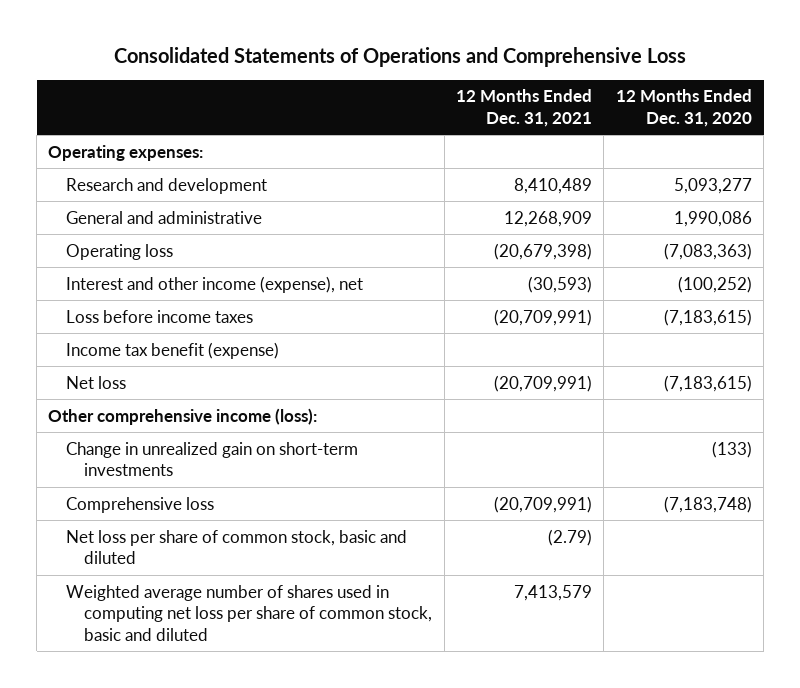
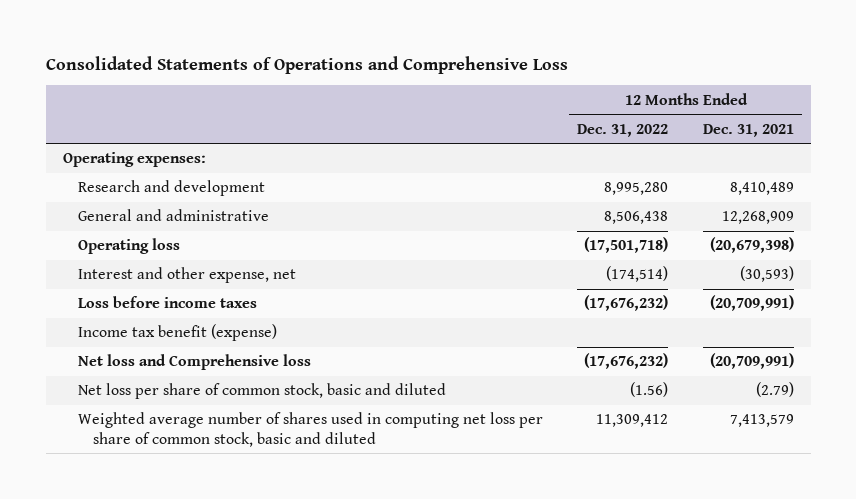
- | 12 Months Ended Dec. 31, 2021 | 12 Months Ended Dec. 31, 2020
+ | 12 Months Ended Dec. 31, 2022 | 12 Months Ended Dec. 31, 2021
- Interest and other income (expense), net | (30,593) | (100,252)
+ Interest and other expense, net | (174,514) | (30,593)
- Net loss | (20,709,991) | (7,183,615)
- Other comprehensive income (loss):
- Change in unrealized gain on short-term investments | | (133)
- Comprehensive loss | (20,709,991) | (7,183,748)
+ Net loss and Comprehensive loss | (17,676,232) | (20,709,991)

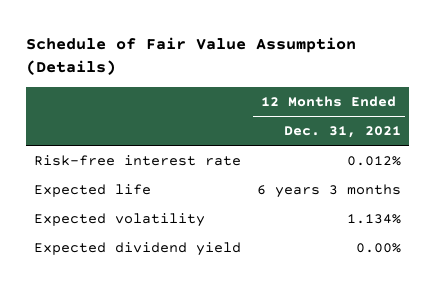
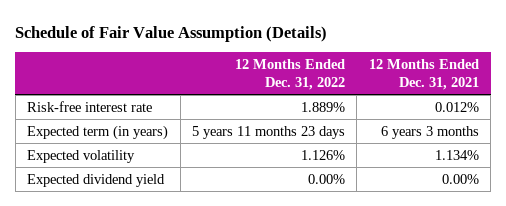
- | 12 Months Ended Dec. 31, 2021
+ | 12 Months Ended Dec. 31, 2022 | 12 Months Ended Dec. 31, 2021
- Expected life | 6 years 3 months
+ Expected term (in years) | 5 years 11 months 23 days | 6 years 3 months

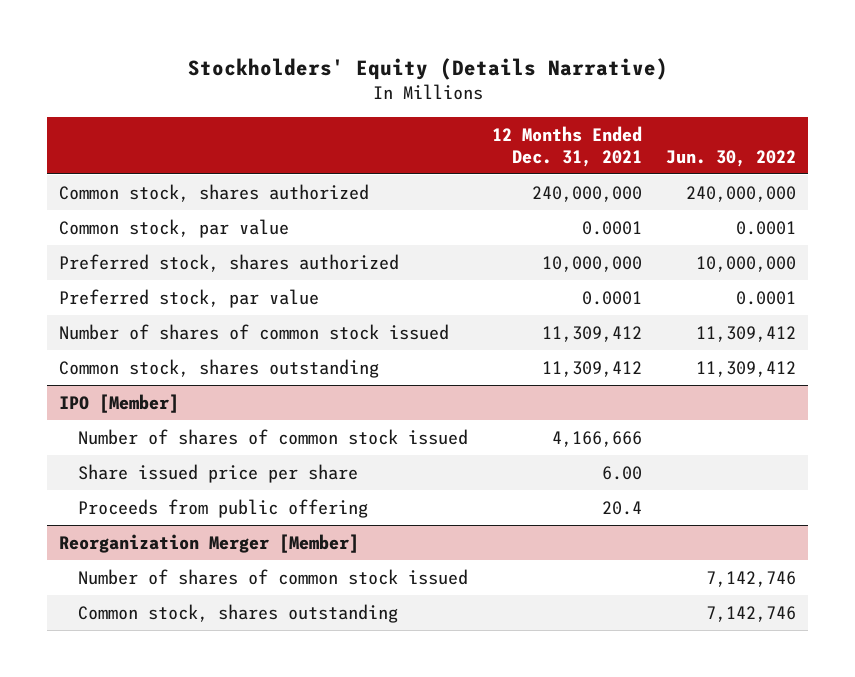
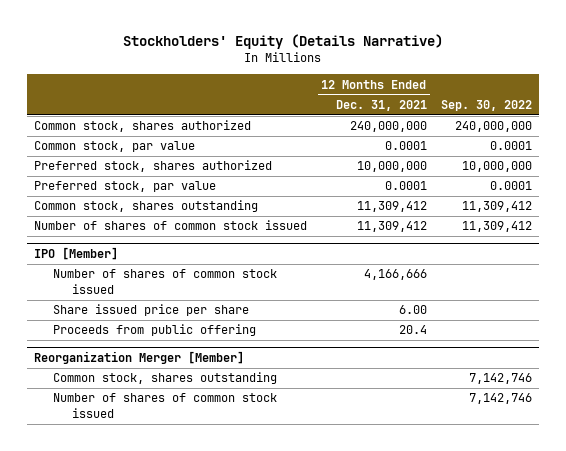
- | 12 Months Ended Dec. 31, 2021 | Jun. 30, 2022
+ | 12 Months Ended Dec. 31, 2021 | Sep. 30, 2022
moved down: Number of shares of common stock issued | 11,309,412 | 11,309,412
@ Reorganization Merger [Member]
moved down: Number of shares of common stock issued | | 7,142,746

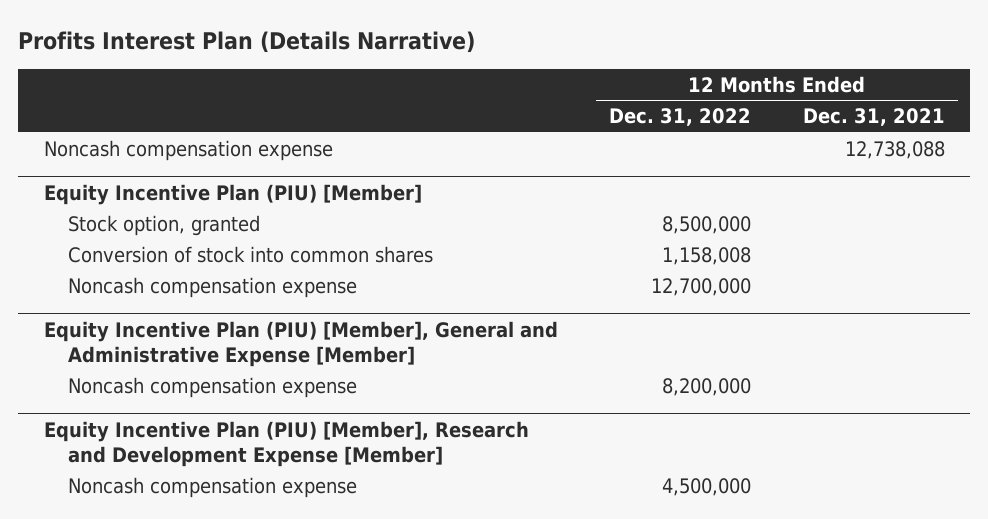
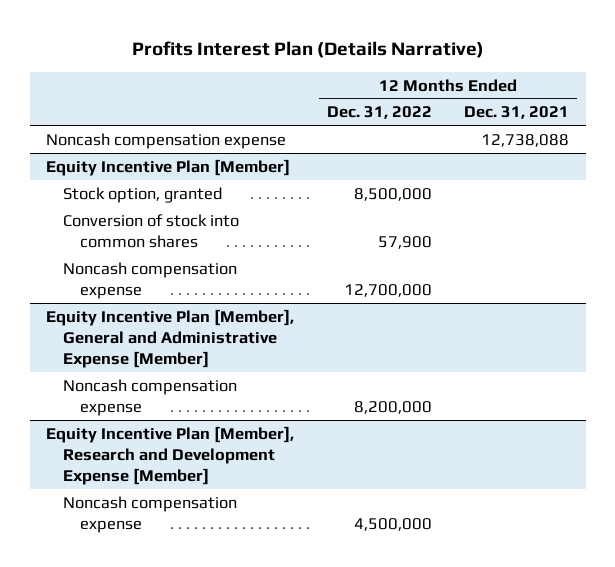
- Equity Incentive Plan (PIU) [Member]
+ Equity Incentive Plan [Member]
- Conversion of stock into common shares | 1,158,008 |
+ Conversion of stock into common shares | 57,900 |
- Equity Incentive Plan (PIU) [Member], General and Administrative Expense [Member]
+ Equity Incentive Plan [Member], General and Administrative Expense [Member]
- Equity Incentive Plan (PIU) [Member], Research and Development Expense [Member]
+ Equity Incentive Plan [Member], Research and Development Expense [Member]

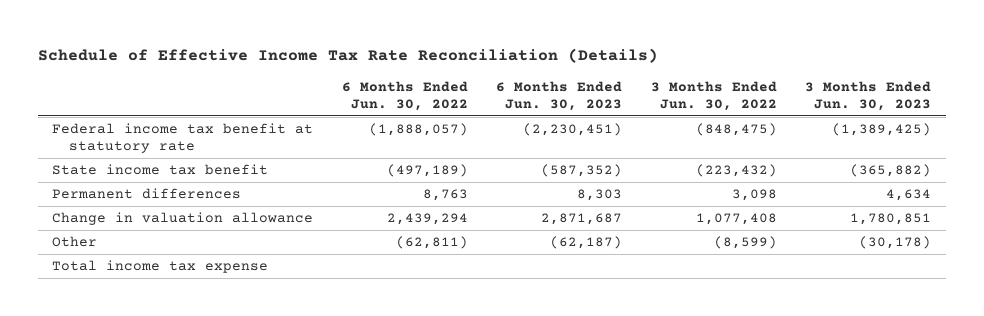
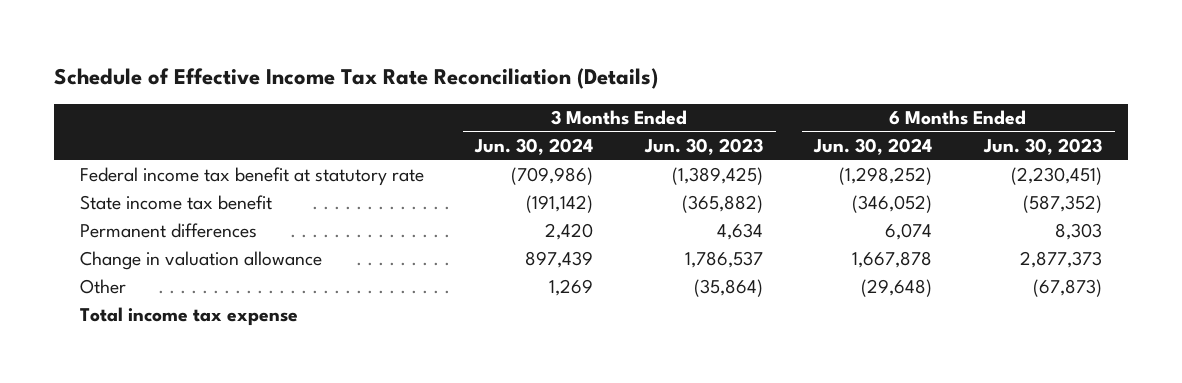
- | 6 Months Ended Jun. 30, 2022 | 6 Months Ended Jun. 30, 2023 | 3 Months Ended Jun. 30, 2022 | 3 Months Ended Jun. 30, 2023
+ | 3 Months Ended Jun. 30, 2024 | 3 Months Ended Jun. 30, 2023 | 6 Months Ended Jun. 30, 2024 | 6 Months Ended Jun. 30, 2023
- Change in valuation allowance | 2,439,294 | 2,871,687 | 1,077,408 | 1,780,851
- Other | (62,811) | (62,187) | (8,599) | (30,178)
+ Change in valuation allowance | 897,439 | 1,786,537 | 1,667,878 | 2,877,373
+ Other | 1,269 | (35,864) | (29,648) | (67,873)

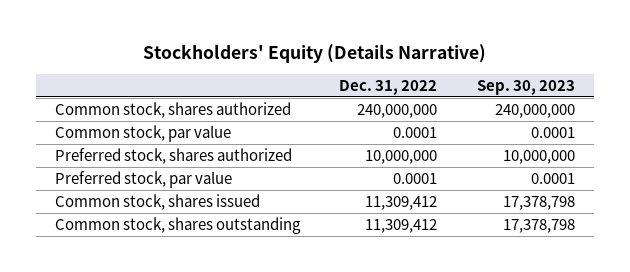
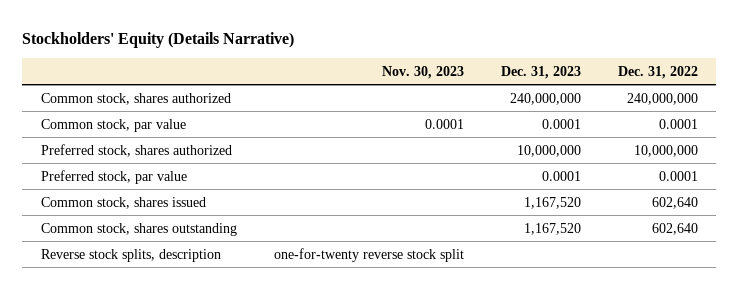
- | Dec. 31, 2022 | Sep. 30, 2023
+ | Nov. 30, 2023 | Dec. 31, 2023 | Dec. 31, 2022
- Common stock, shares issued | 11,309,412 | 17,378,798
- Common stock, shares outstanding | 11,309,412 | 17,378,798
+ Common stock, shares issued | | 1,167,520 | 602,640
+ Common stock, shares outstanding | | 1,167,520 | 602,640
+ Reverse stock splits, description | one-for-twenty reverse stock split | |

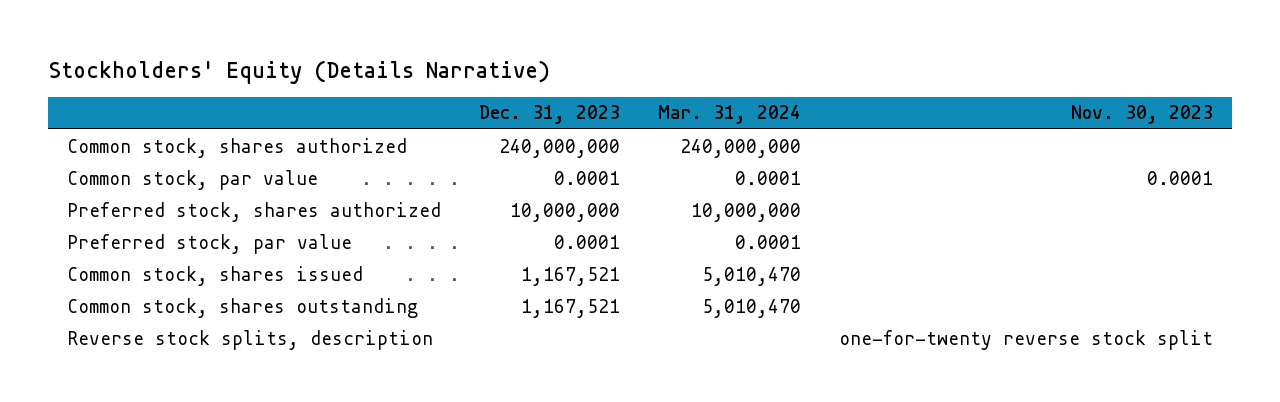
- | Nov. 30, 2023 | Dec. 31, 2023 | Dec. 31, 2022
+ | Dec. 31, 2023 | Mar. 31, 2024 | Nov. 30, 2023
- Common stock, shares issued | | 1,167,520 | 602,640
- Common stock, shares outstanding | | 1,167,520 | 602,640
+ Common stock, shares issued | 1,167,521 | 5,010,470 |
+ Common stock, shares outstanding | 1,167,521 | 5,010,470 |

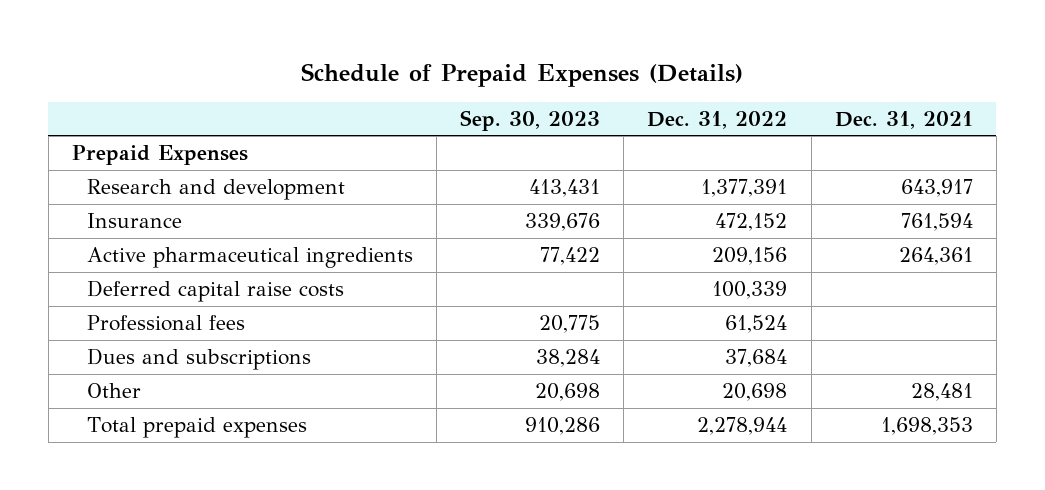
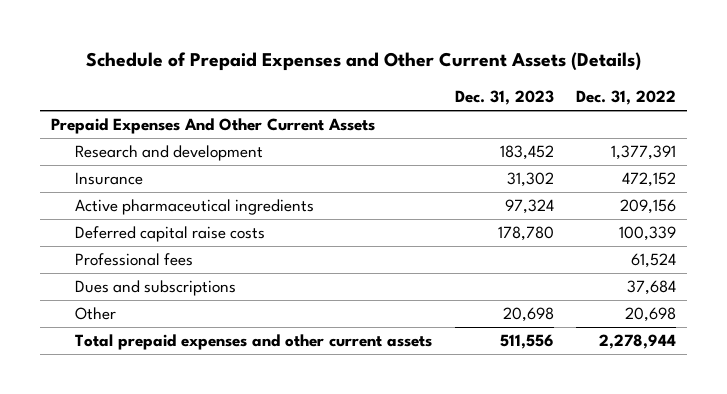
- Schedule of Prepaid Expenses (Details)
+ Schedule of Prepaid Expenses and Other Current Assets (Details)
- | Sep. 30, 2023 | Dec. 31, 2022 | Dec. 31, 2021
+ | Dec. 31, 2023 | Dec. 31, 2022
- Prepaid Expenses
+ Prepaid Expenses And Other Current Assets
- Total prepaid expenses | 910,286 | 2,278,944 | 1,698,353
+ Total prepaid expenses and other current assets | 511,556 | 2,278,944

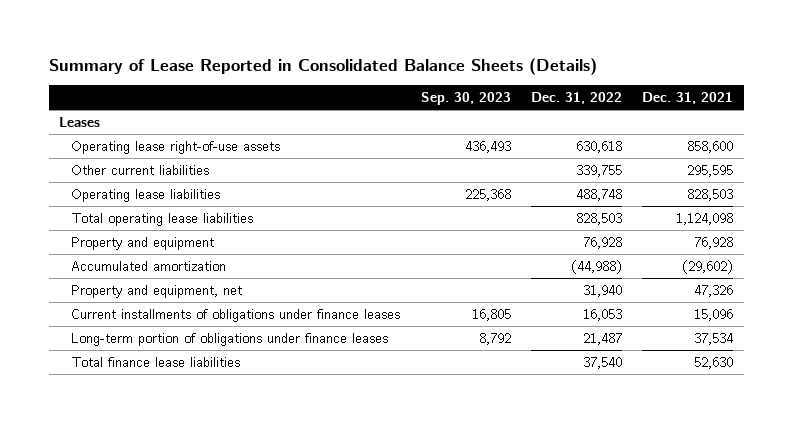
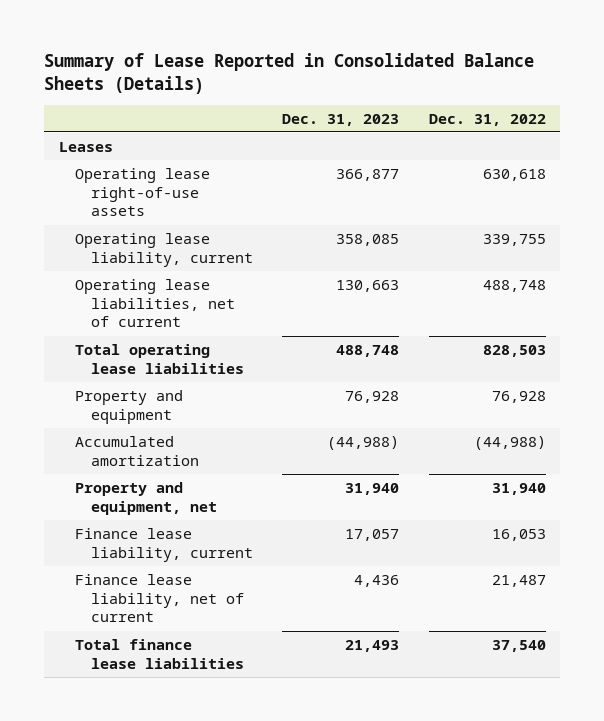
- | Sep. 30, 2023 | Dec. 31, 2022 | Dec. 31, 2021
+ | Dec. 31, 2023 | Dec. 31, 2022
- Other current liabilities | | 339,755 | 295,595
- Operating lease liabilities | 225,368 | 488,748 | 828,503
+ Operating lease liability, current | 358,085 | 339,755
+ Operating lease liabilities, net of current | 130,663 | 488,748
- Current installments of obligations under finance leases | 16,805 | 16,053 | 15,096
- Long-term portion of obligations under finance leases | 8,792 | 21,487 | 37,534
+ Finance lease liability, current | 17,057 | 16,053
+ Finance lease liability, net of current | 4,436 | 21,487

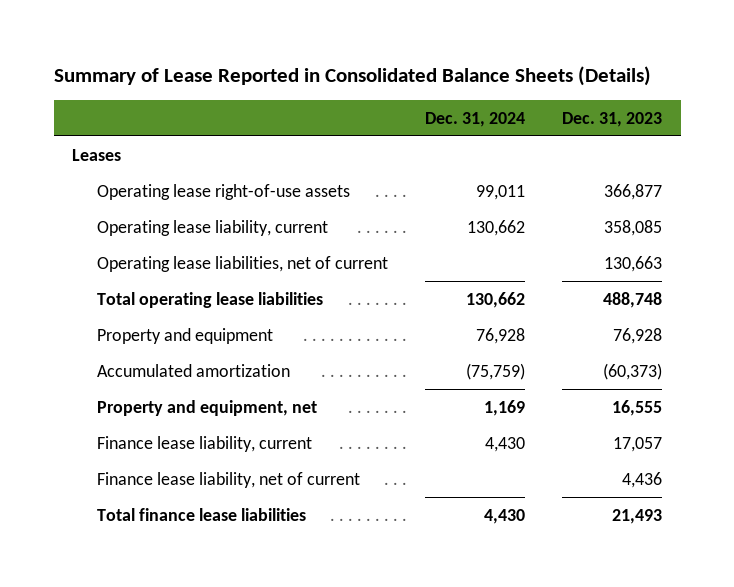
- | Dec. 31, 2023 | Dec. 31, 2022
+ | Dec. 31, 2024 | Dec. 31, 2023
- Accumulated amortization | (44,988) | (44,988)
- Property and equipment, net | 31,940 | 31,940
+ Accumulated amortization | (75,759) | (60,373)
+ Property and equipment, net | 1,169 | 16,555

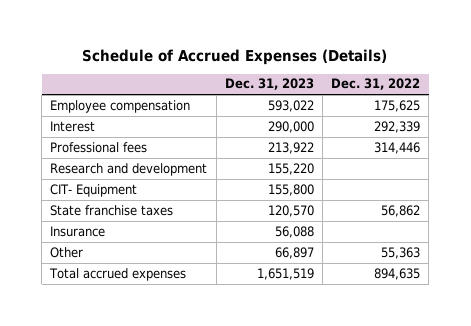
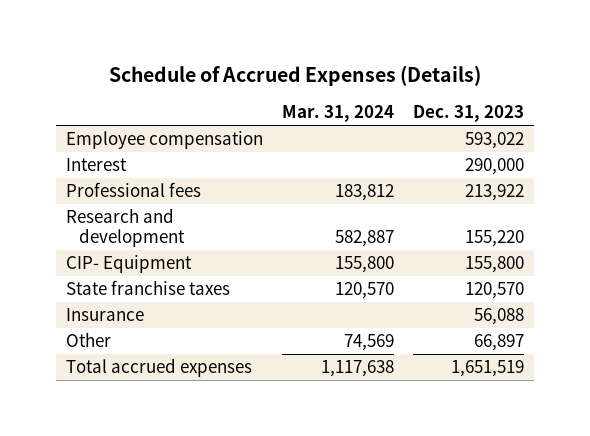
- | Dec. 31, 2023 | Dec. 31, 2022
+ | Mar. 31, 2024 | Dec. 31, 2023
- CIT- Equipment | 155,800 |
+ CIP- Equipment | 155,800 | 155,800

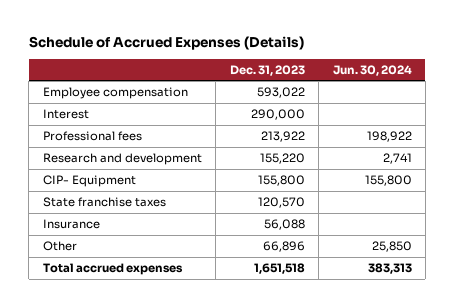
- | Mar. 31, 2024 | Dec. 31, 2023
+ | Dec. 31, 2023 | Jun. 30, 2024
- Other | 74,569 | 66,897
- Total accrued expenses | 1,117,638 | 1,651,519
+ Other | 66,896 | 25,850
+ Total accrued expenses | 1,651,518 | 383,313

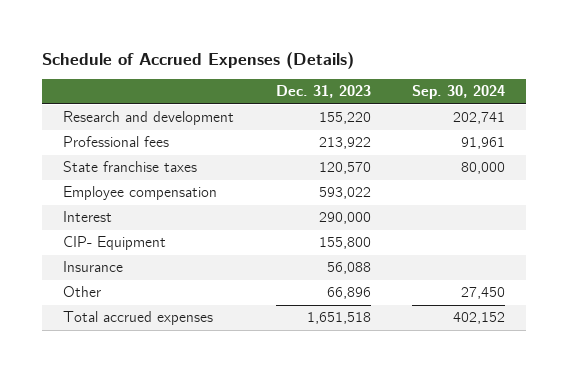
- | Dec. 31, 2023 | Jun. 30, 2024
+ | Dec. 31, 2023 | Sep. 30, 2024
moved up: Research and development | 155,220 | 202,741
moved up: Professional fees | 213,922 | 91,961
moved up: State franchise taxes | 120,570 | 80,000

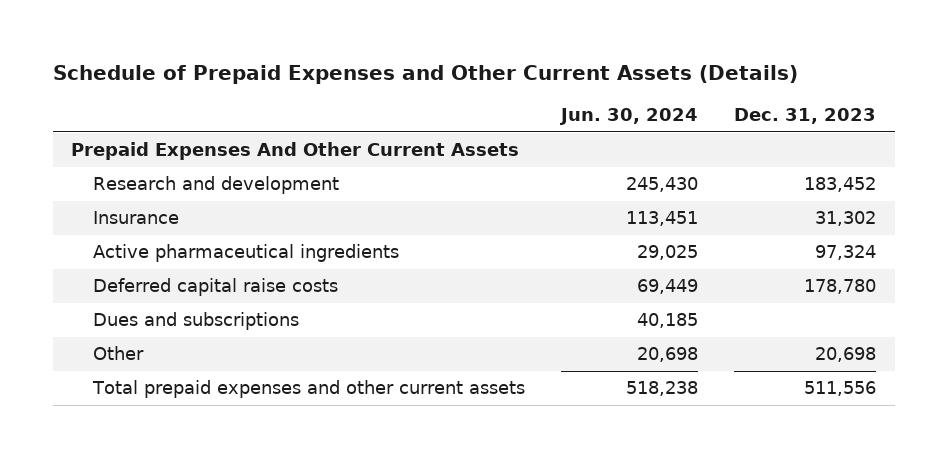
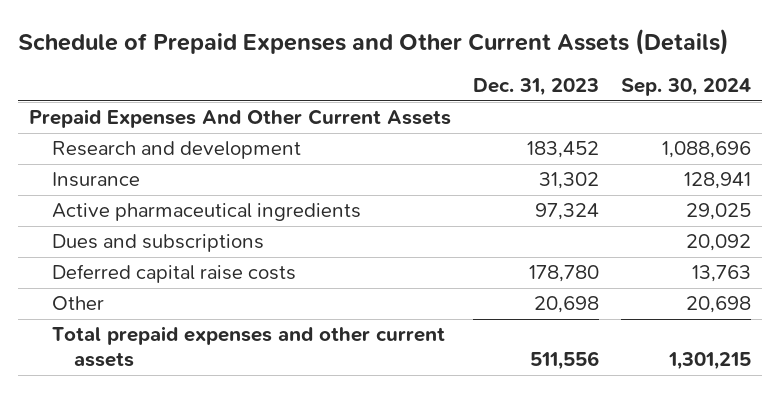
- | Jun. 30, 2024 | Dec. 31, 2023
+ | Dec. 31, 2023 | Sep. 30, 2024
moved down: Deferred capital raise costs | 178,780 | 13,763

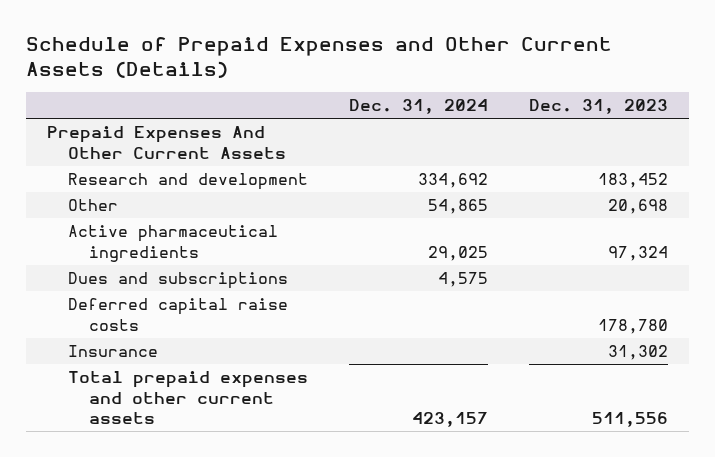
- | Dec. 31, 2023 | Sep. 30, 2024
+ | Dec. 31, 2024 | Dec. 31, 2023
moved up: Other | 54,865 | 20,698
moved down: Insurance | | 31,302

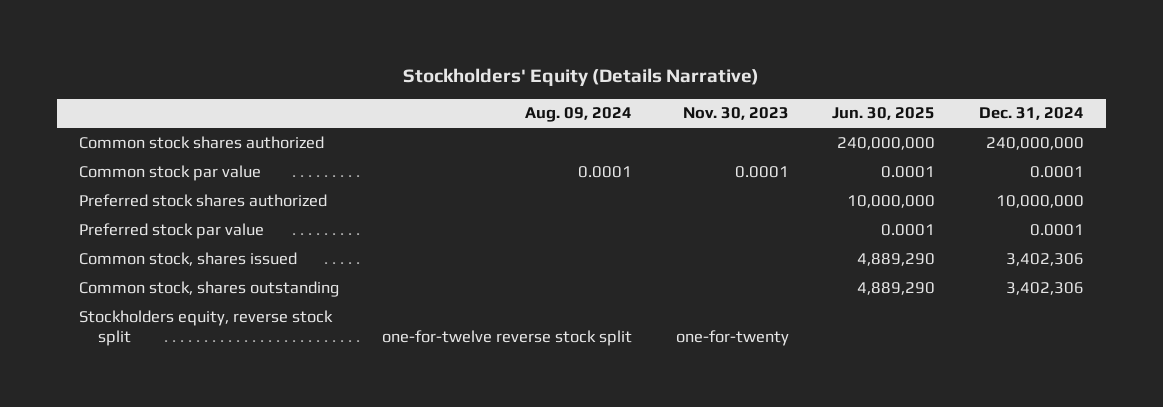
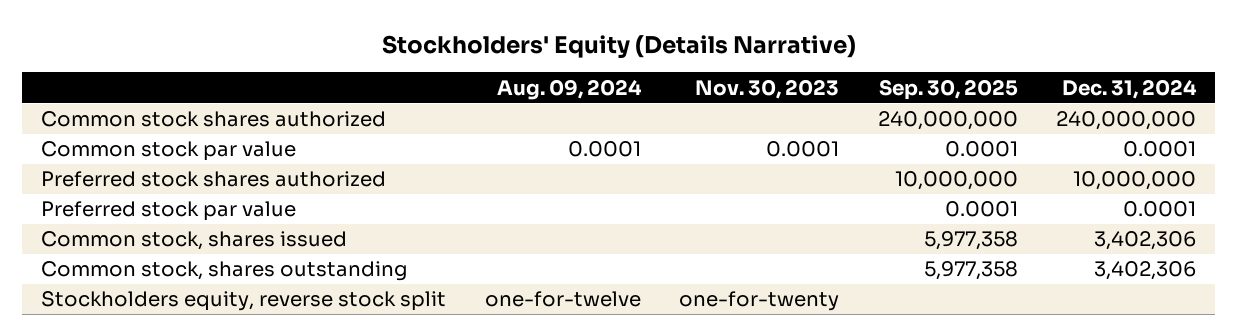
- | Aug. 09, 2024 | Nov. 30, 2023 | Jun. 30, 2025 | Dec. 31, 2024
+ | Aug. 09, 2024 | Nov. 30, 2023 | Sep. 30, 2025 | Dec. 31, 2024
- Stockholders equity, reverse stock split | one-for-twelve reverse stock split | one-for-twenty | |
+ Stockholders equity, reverse stock split | one-for-twelve | one-for-twenty | |

